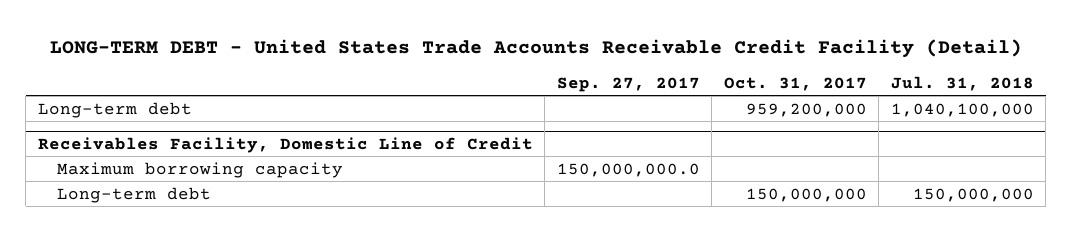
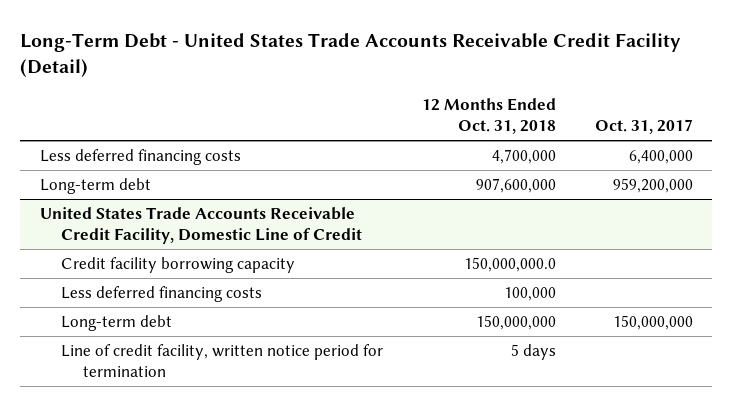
- LONG-TERM DEBT - United States Trade Accounts Receivable Credit Facility (Detail)
+ Long-Term Debt - United States Trade Accounts Receivable Credit Facility (Detail)
- | Sep. 27, 2017 | Oct. 31, 2017 | Jul. 31, 2018
+ | 12 Months Ended Oct. 31, 2018 | Oct. 31, 2017
+ Less deferred financing costs | 4,700,000 | 6,400,000
- Receivables Facility, Domestic Line of Credit
- Maximum borrowing capacity | 150,000,000.0 | |
+ United States Trade Accounts Receivable Credit Facility, Domestic Line of Credit
+ Credit facility borrowing capacity | 150,000,000.0 |
+ Less deferred financing costs | 100,000 |
+ Line of credit facility, written notice period for termination | 5 days |

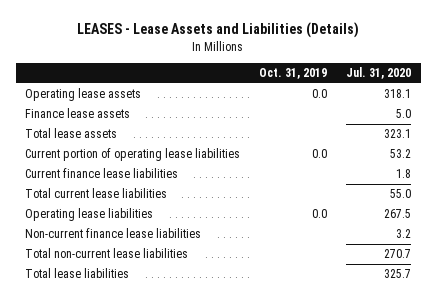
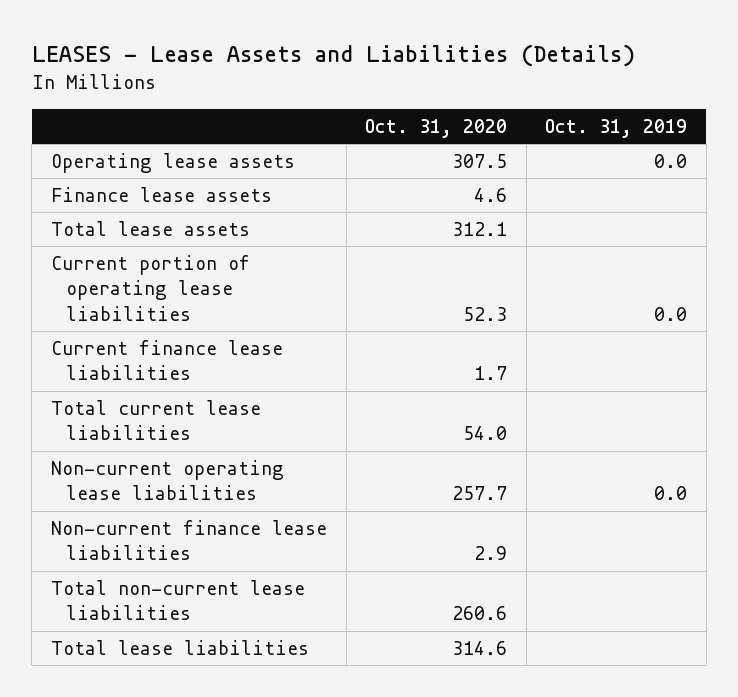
- | Oct. 31, 2019 | Jul. 31, 2020
+ | Oct. 31, 2020 | Oct. 31, 2019
- Operating lease liabilities | 0.0 | 267.5
+ Non-current operating lease liabilities | 257.7 | 0.0

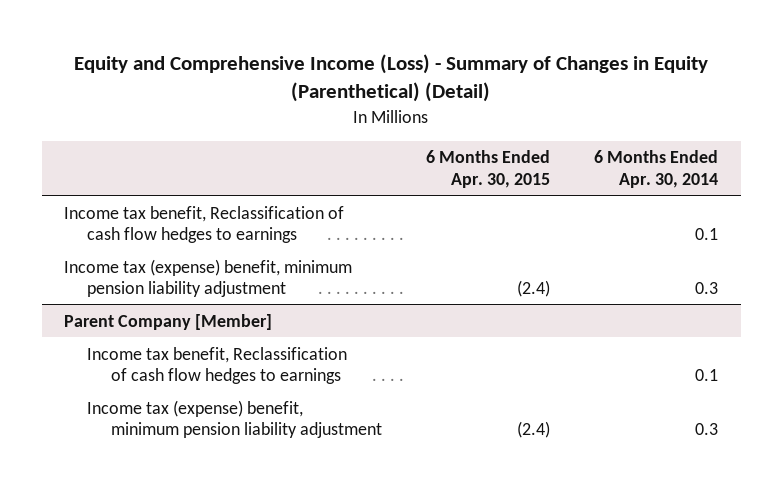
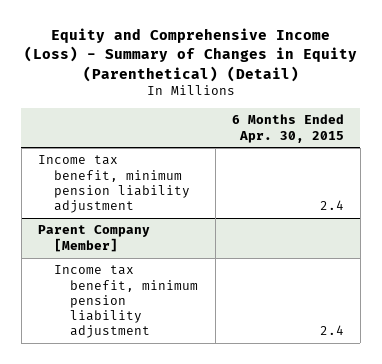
- | 6 Months Ended Apr. 30, 2015 | 6 Months Ended Apr. 30, 2014
+ | 6 Months Ended Apr. 30, 2015
- Income tax benefit, Reclassification of cash flow hedges to earnings | | 0.1
- Income tax (expense) benefit, minimum pension liability adjustment | (2.4) | 0.3
+ Income tax benefit, minimum pension liability adjustment | 2.4
@ Parent Company [Member]
- Income tax benefit, Reclassification of cash flow hedges to earnings | | 0.1
- Income tax (expense) benefit, minimum pension liability adjustment | (2.4) | 0.3
+ Income tax benefit, minimum pension liability adjustment | 2.4

